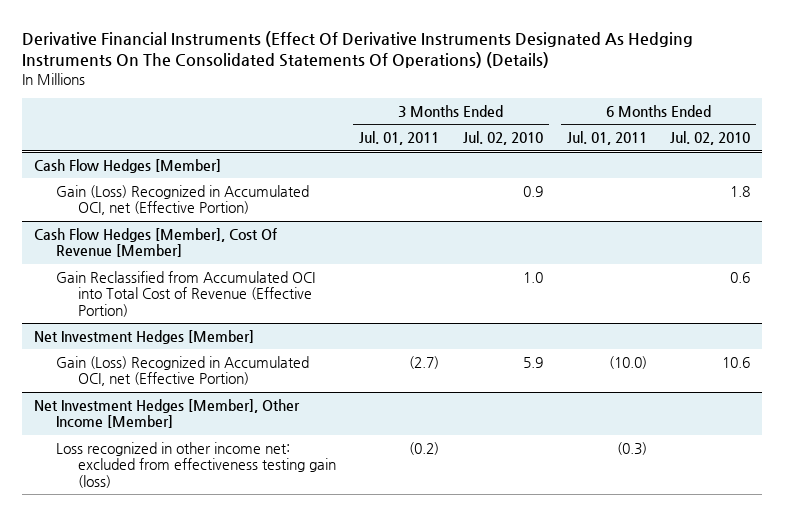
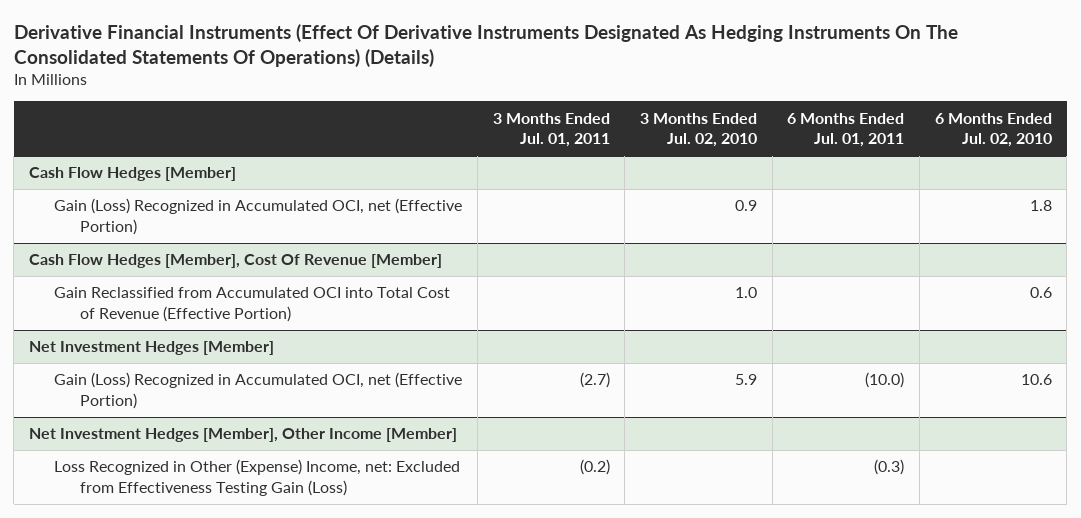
@ Net Investment Hedges [Member], Other Income [Member]
- Loss recognized in other income net: excluded from effectiveness testing gain (loss) | (0.2) | | (0.3) |
+ Loss Recognized in Other (Expense) Income, net: Excluded from Effectiveness Testing Gain (Loss) | (0.2) | | (0.3) |

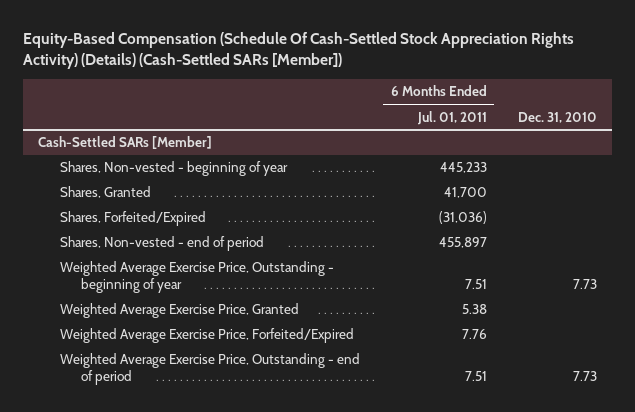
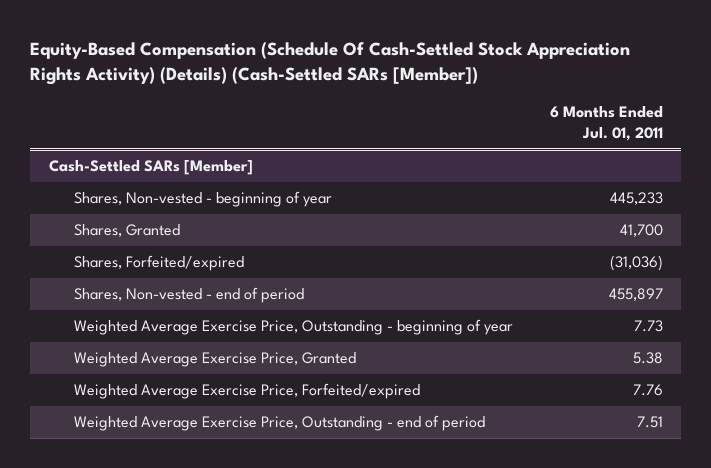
- | 6 Months Ended Jul. 01, 2011 | Dec. 31, 2010
+ | 6 Months Ended Jul. 01, 2011
@ Cash-Settled SARs [Member]
- Shares, Forfeited/Expired | (31,036) |
+ Shares, Forfeited/expired | (31,036)
- Weighted Average Exercise Price, Outstanding - beginning of year | 7.51 | 7.73
+ Weighted Average Exercise Price, Outstanding - beginning of year | 7.73
- Weighted Average Exercise Price, Forfeited/Expired | 7.76 |
+ Weighted Average Exercise Price, Forfeited/expired | 7.76

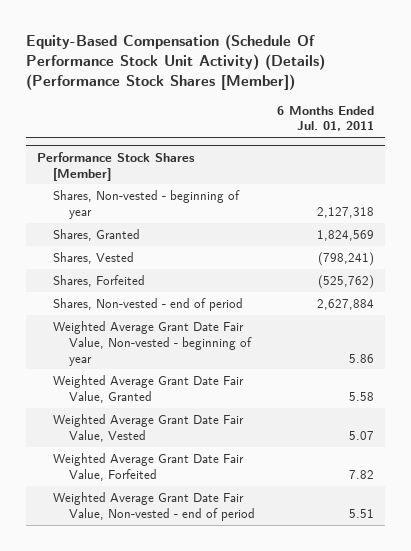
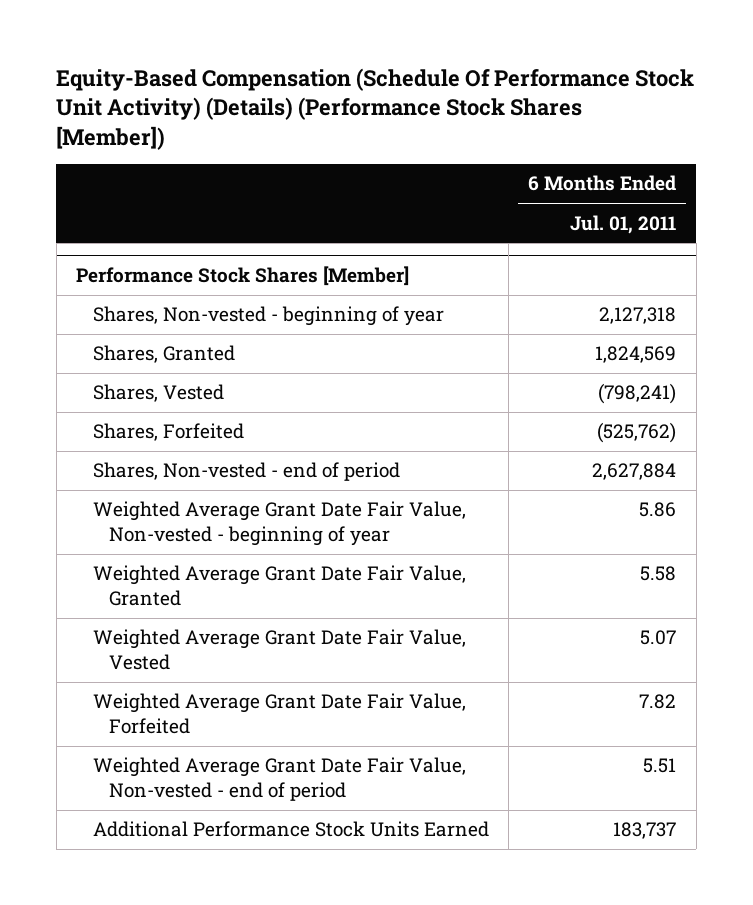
@ Performance Stock Shares [Member]
+ Additional Performance Stock Units Earned | 183,737

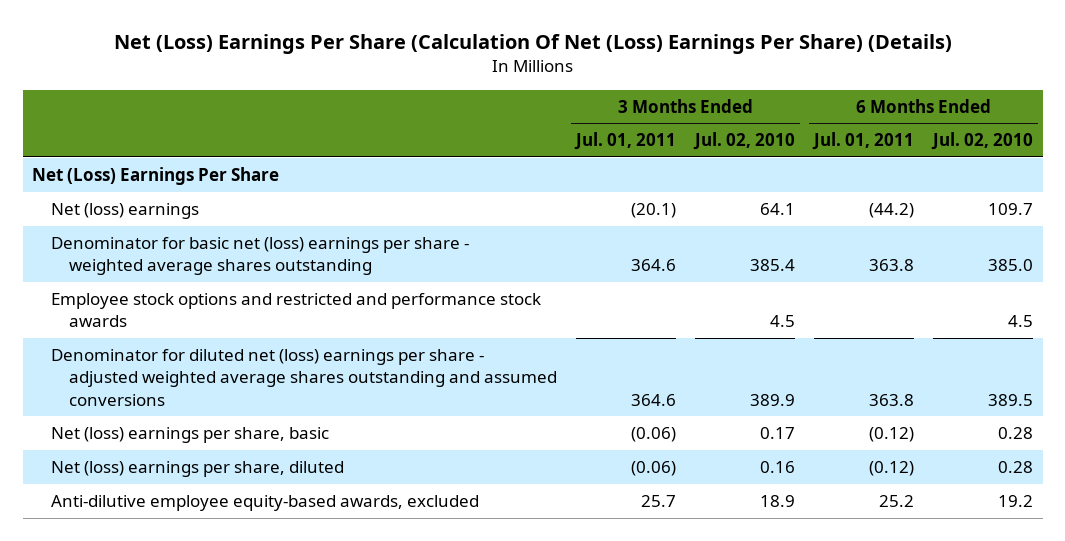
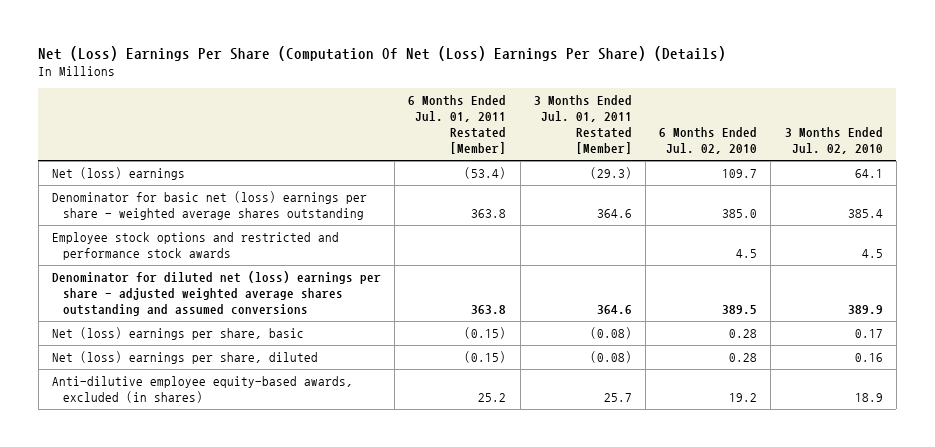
- Net (Loss) Earnings Per Share (Calculation Of Net (Loss) Earnings Per Share) (Details)
+ Net (Loss) Earnings Per Share (Computation Of Net (Loss) Earnings Per Share) (Details)
- | 3 Months Ended Jul. 01, 2011 | 3 Months Ended Jul. 02, 2010 | 6 Months Ended Jul. 01, 2011 | 6 Months Ended Jul. 02, 2010
+ | 6 Months Ended Jul. 01, 2011 Restated [Member] | 3 Months Ended Jul. 01, 2011 Restated [Member] | 6 Months Ended Jul. 02, 2010 | 3 Months Ended Jul. 02, 2010
- Net (Loss) Earnings Per Share
- Anti-dilutive employee equity-based awards, excluded | 25.7 | 18.9 | 25.2 | 19.2
+ Anti-dilutive employee equity-based awards, excluded (in shares) | 25.2 | 25.7 | 19.2 | 18.9

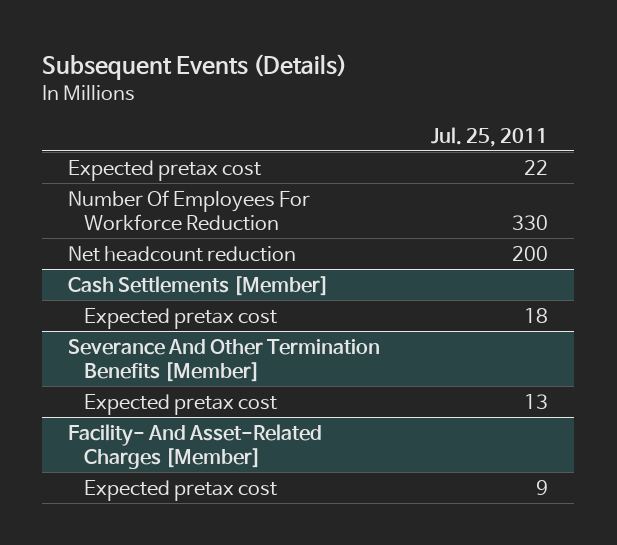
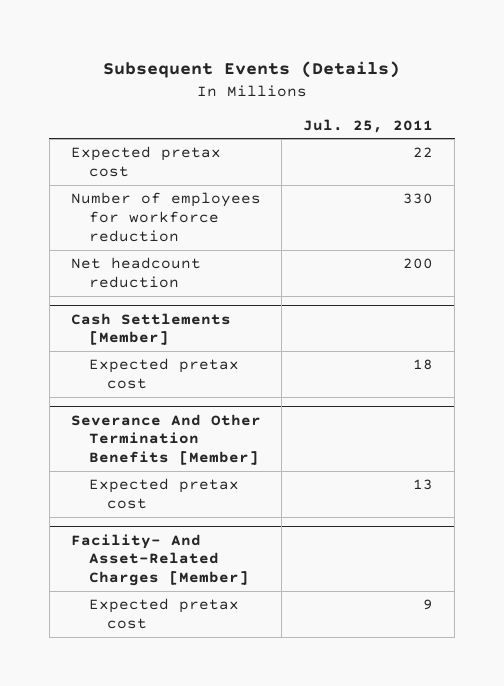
- Number Of Employees For Workforce Reduction | 330
+ Number of employees for workforce reduction | 330

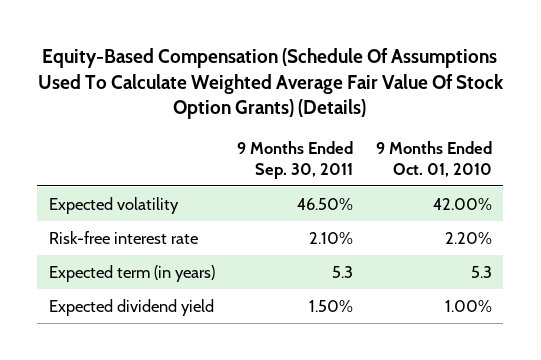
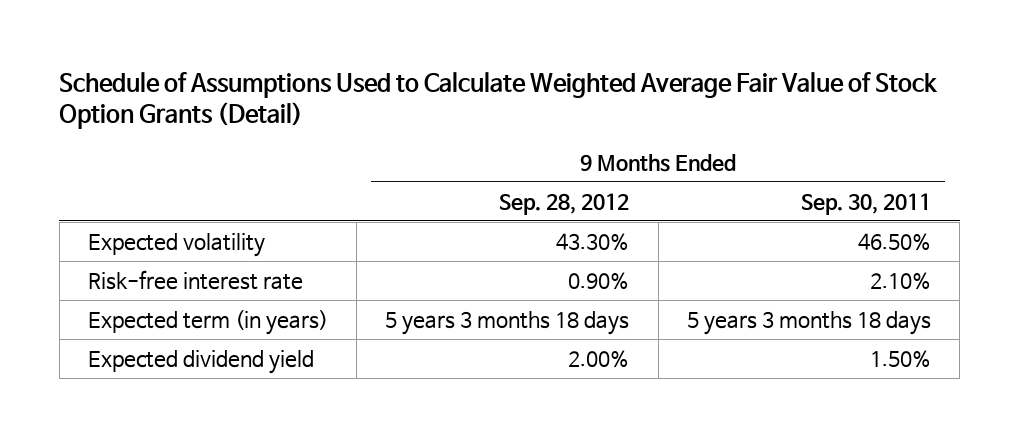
- Equity-Based Compensation (Schedule Of Assumptions Used To Calculate Weighted Average Fair Value Of Stock Option Grants) (Details)
+ Schedule of Assumptions Used to Calculate Weighted Average Fair Value of Stock Option Grants (Detail)
- | 9 Months Ended Sep. 30, 2011 | 9 Months Ended Oct. 01, 2010
+ | 9 Months Ended Sep. 28, 2012 | 9 Months Ended Sep. 30, 2011
- Expected term (in years) | 5.3 | 5.3
+ Expected term (in years) | 5 years 3 months 18 days | 5 years 3 months 18 days

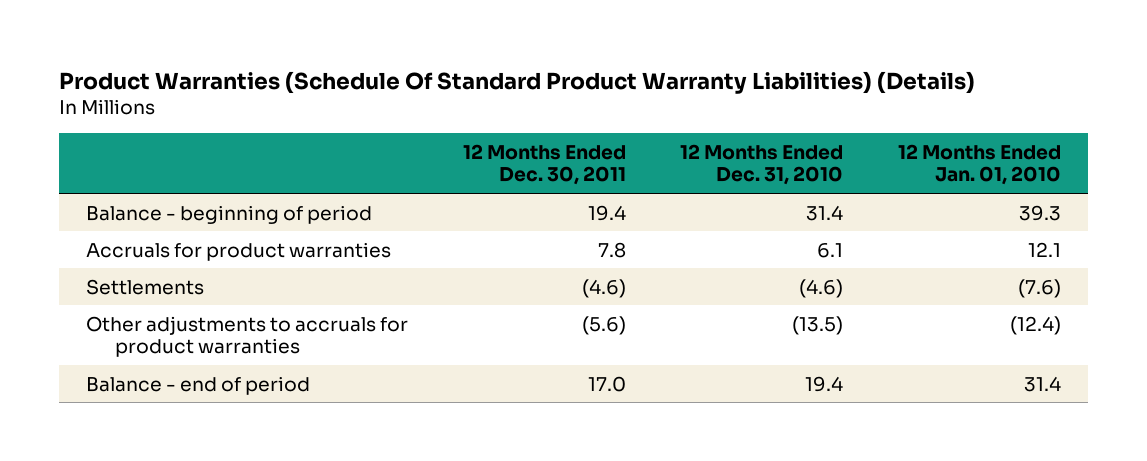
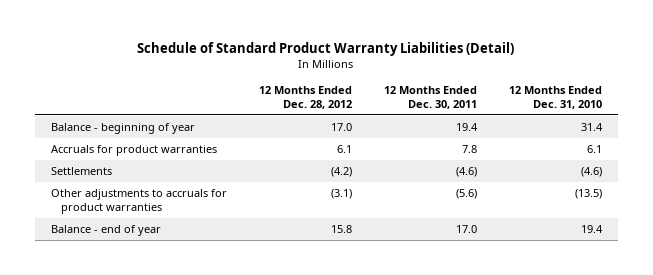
- Product Warranties (Schedule Of Standard Product Warranty Liabilities) (Details)
+ Schedule of Standard Product Warranty Liabilities (Detail)
- | 12 Months Ended Dec. 30, 2011 | 12 Months Ended Dec. 31, 2010 | 12 Months Ended Jan. 01, 2010
+ | 12 Months Ended Dec. 28, 2012 | 12 Months Ended Dec. 30, 2011 | 12 Months Ended Dec. 31, 2010
- Balance - beginning of period | 19.4 | 31.4 | 39.3
+ Balance - beginning of year | 17.0 | 19.4 | 31.4
- Balance - end of period | 17.0 | 19.4 | 31.4
+ Balance - end of year | 15.8 | 17.0 | 19.4

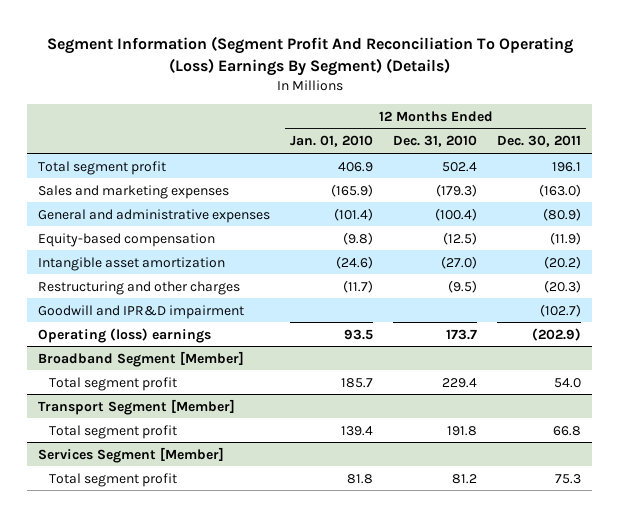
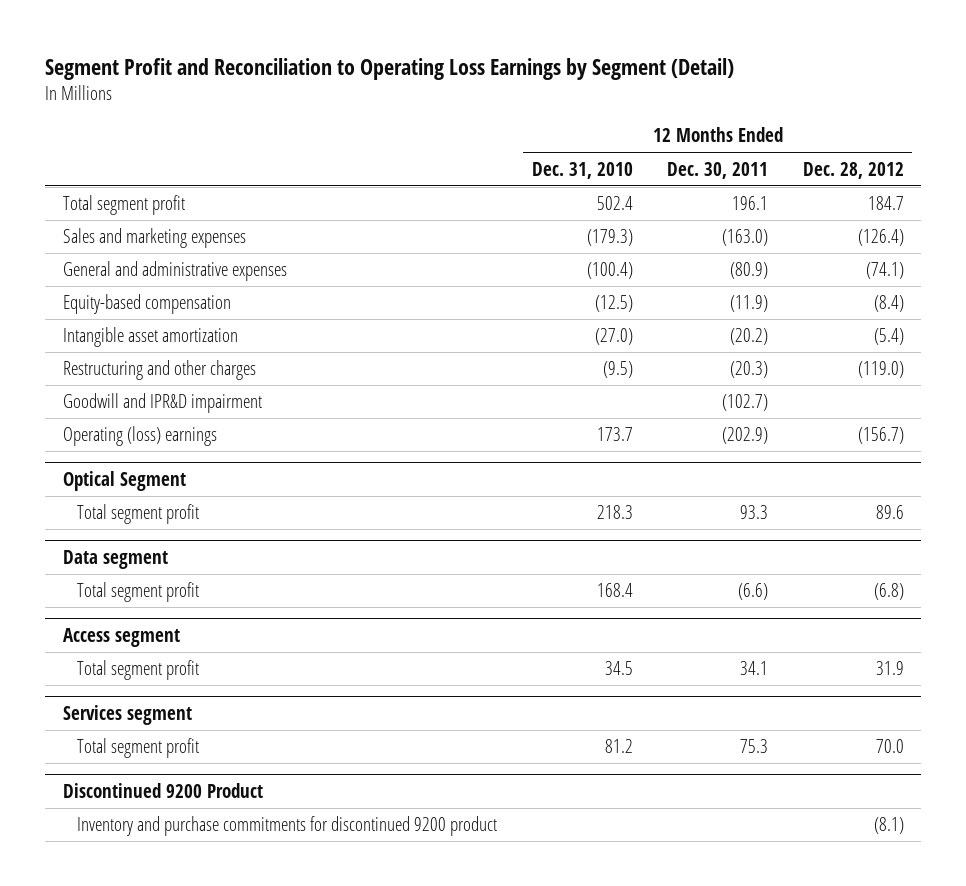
- Segment Information (Segment Profit And Reconciliation To Operating (Loss) Earnings By Segment) (Details)
+ Segment Profit and Reconciliation to Operating Loss Earnings by Segment (Detail)
- | 12 Months Ended Jan. 01, 2010 | 12 Months Ended Dec. 31, 2010 | 12 Months Ended Dec. 30, 2011
+ | 12 Months Ended Dec. 31, 2010 | 12 Months Ended Dec. 30, 2011 | 12 Months Ended Dec. 28, 2012
- Broadband Segment [Member]
- Total segment profit | 185.7 | 229.4 | 54.0
- Transport Segment [Member]
- Total segment profit | 139.4 | 191.8 | 66.8
- Services Segment [Member]
+ Optical Segment
+ Total segment profit | 218.3 | 93.3 | 89.6
+ Data segment
+ Total segment profit | 168.4 | (6.6) | (6.8)
+ Access segment
+ Total segment profit | 34.5 | 34.1 | 31.9
+ Services segment
+ Discontinued 9200 Product
+ Inventory and purchase commitments for discontinued 9200 product | | | (8.1)

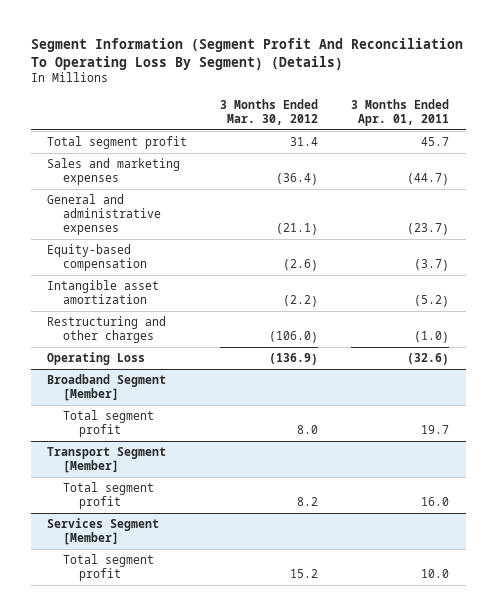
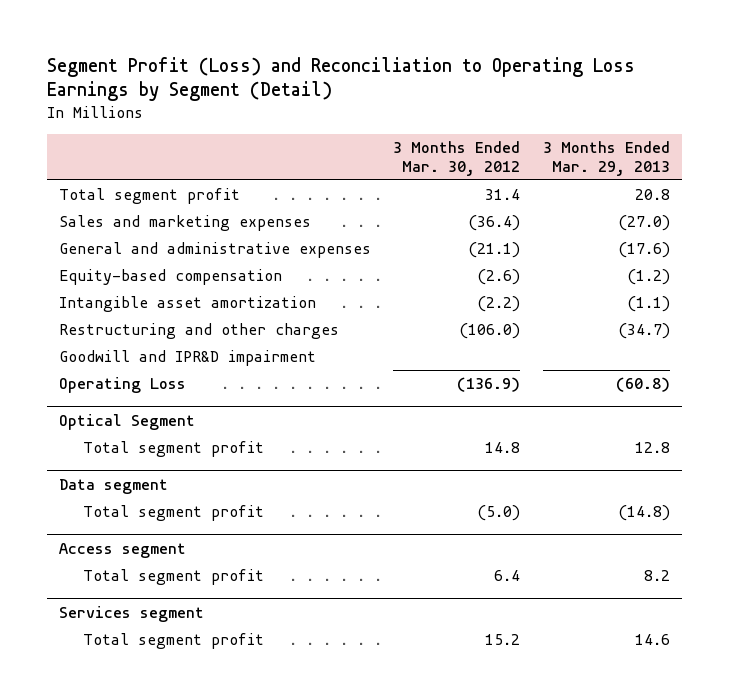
- Segment Information (Segment Profit And Reconciliation To Operating Loss By Segment) (Details)
+ Segment Profit (Loss) and Reconciliation to Operating Loss Earnings by Segment (Detail)
- | 3 Months Ended Mar. 30, 2012 | 3 Months Ended Apr. 01, 2011
+ | 3 Months Ended Mar. 30, 2012 | 3 Months Ended Mar. 29, 2013
+ Goodwill and IPR&D impairment
- Broadband Segment [Member]
- Total segment profit | 8.0 | 19.7
- Transport Segment [Member]
- Total segment profit | 8.2 | 16.0
- Services Segment [Member]
+ Optical Segment
+ Total segment profit | 14.8 | 12.8
+ Data segment
+ Total segment profit | (5.0) | (14.8)
+ Access segment
+ Total segment profit | 6.4 | 8.2
+ Services segment

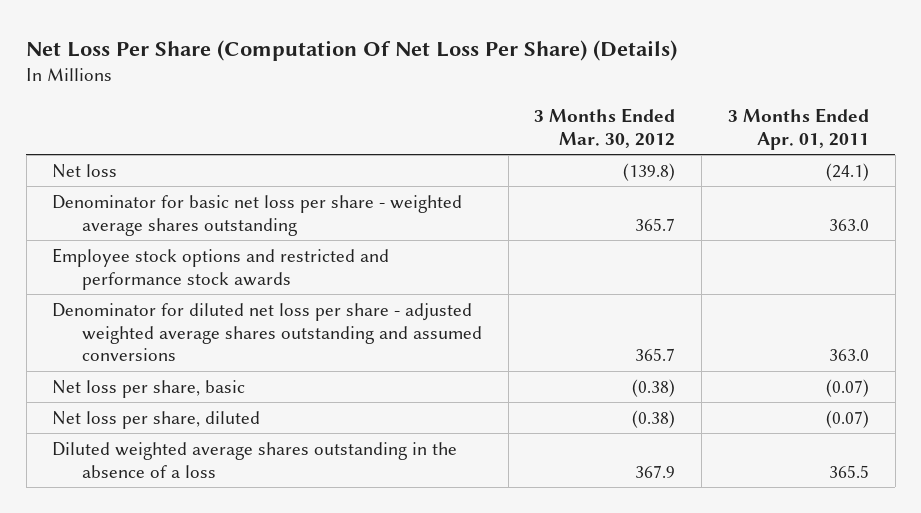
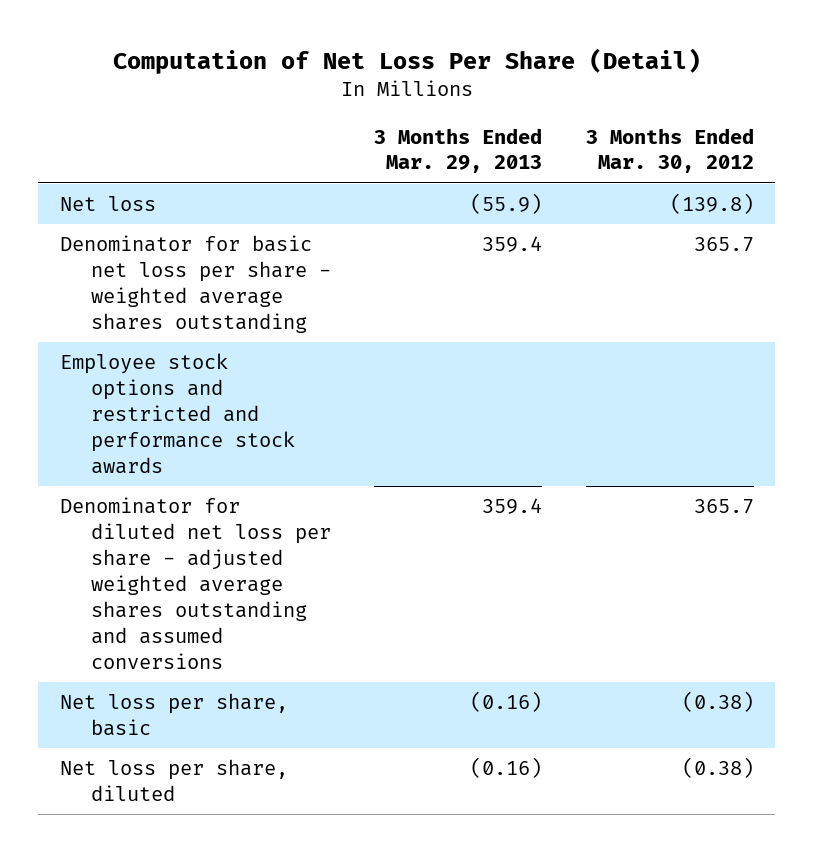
- Net Loss Per Share (Computation Of Net Loss Per Share) (Details)
+ Computation of Net Loss Per Share (Detail)
- | 3 Months Ended Mar. 30, 2012 | 3 Months Ended Apr. 01, 2011
+ | 3 Months Ended Mar. 29, 2013 | 3 Months Ended Mar. 30, 2012
- Diluted weighted average shares outstanding in the absence of a loss | 367.9 | 365.5

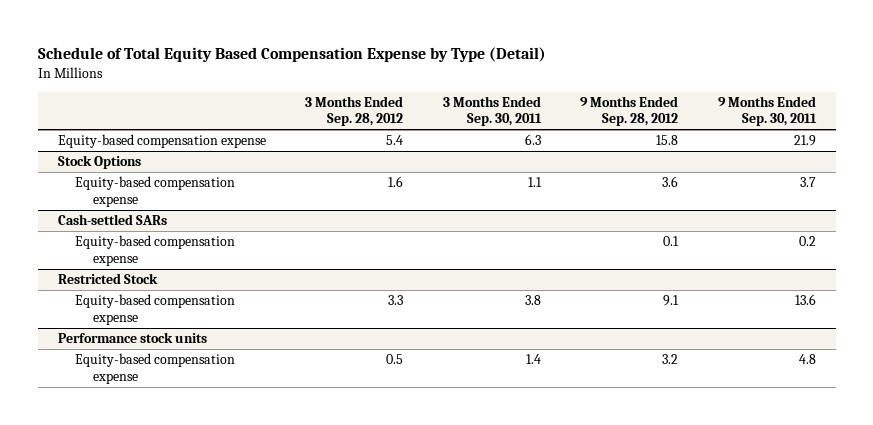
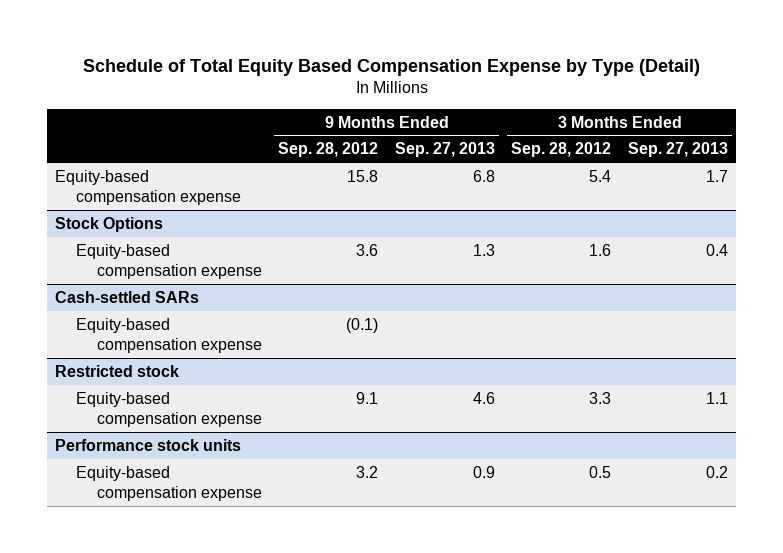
- | 3 Months Ended Sep. 28, 2012 | 3 Months Ended Sep. 30, 2011 | 9 Months Ended Sep. 28, 2012 | 9 Months Ended Sep. 30, 2011
+ | 9 Months Ended Sep. 28, 2012 | 9 Months Ended Sep. 27, 2013 | 3 Months Ended Sep. 28, 2012 | 3 Months Ended Sep. 27, 2013
@ Cash-settled SARs
- Equity-based compensation expense | | | 0.1 | 0.2
- Restricted Stock
@ Cash-settled SARs
+ Equity-based compensation expense | (0.1) | | |
+ Restricted stock

